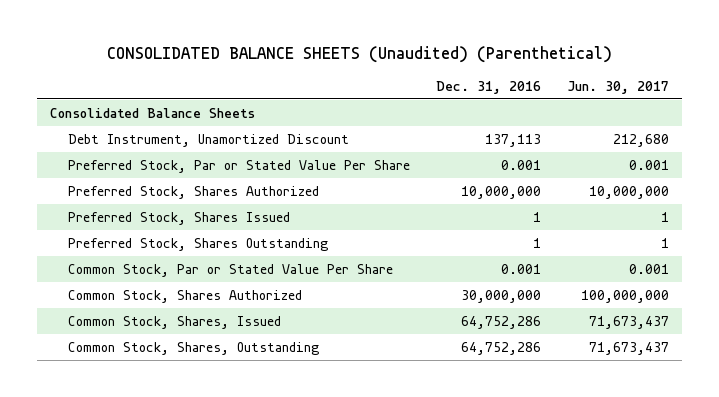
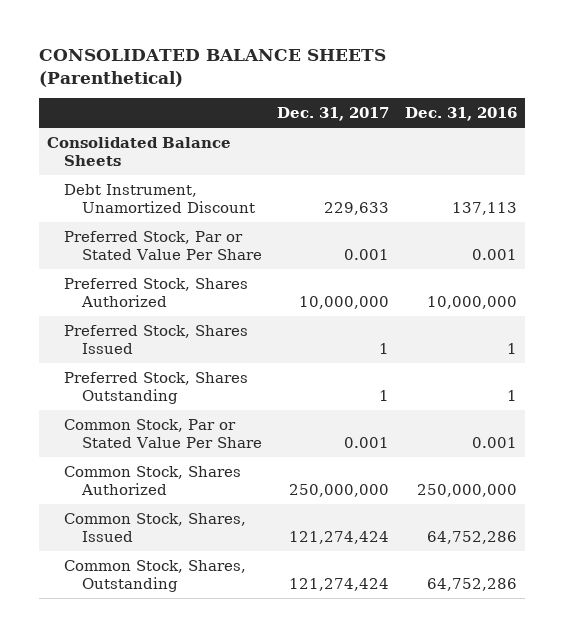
- CONSOLIDATED BALANCE SHEETS (Unaudited) (Parenthetical)
+ CONSOLIDATED BALANCE SHEETS (Parenthetical)
- | Dec. 31, 2016 | Jun. 30, 2017
+ | Dec. 31, 2017 | Dec. 31, 2016
- Common Stock, Shares Authorized | 30,000,000 | 100,000,000
+ Common Stock, Shares Authorized | 250,000,000 | 250,000,000

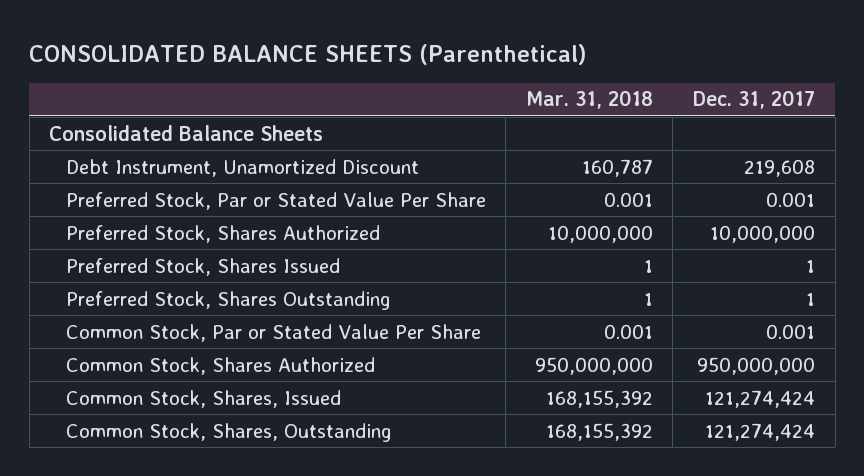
- | Dec. 31, 2017 | Dec. 31, 2016
+ | Mar. 31, 2018 | Dec. 31, 2017
- Debt Instrument, Unamortized Discount | 229,633 | 137,113
+ Debt Instrument, Unamortized Discount | 160,787 | 219,608
- Common Stock, Shares Authorized | 250,000,000 | 250,000,000
+ Common Stock, Shares Authorized | 950,000,000 | 950,000,000

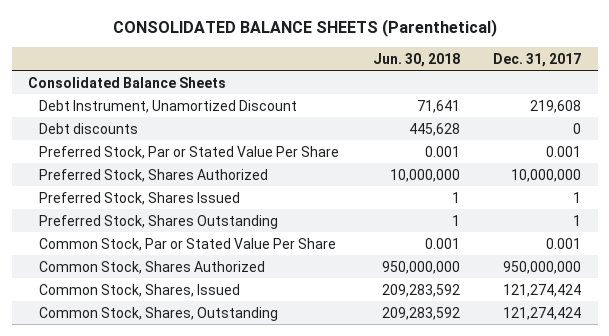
- | Mar. 31, 2018 | Dec. 31, 2017
+ | Jun. 30, 2018 | Dec. 31, 2017
+ Debt discounts | 445,628 | 0

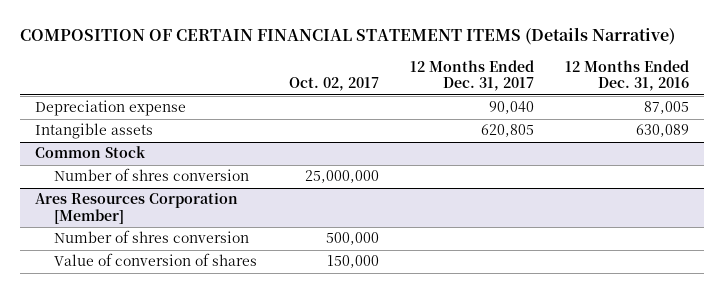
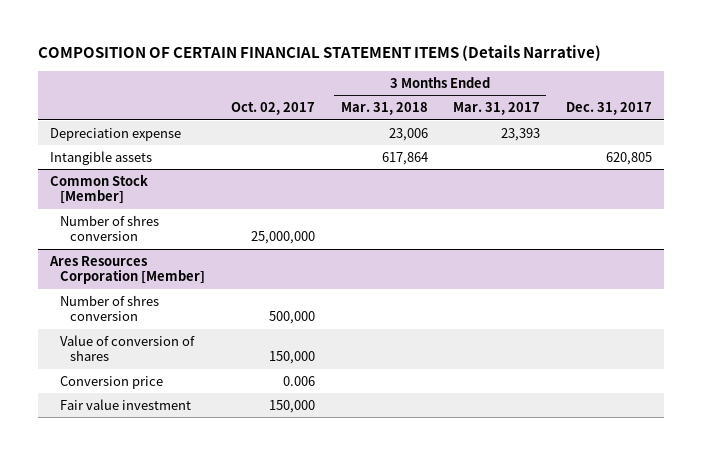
- | Oct. 02, 2017 | 12 Months Ended Dec. 31, 2017 | 12 Months Ended Dec. 31, 2016
+ | Oct. 02, 2017 | 3 Months Ended Mar. 31, 2018 | 3 Months Ended Mar. 31, 2017 | Dec. 31, 2017
- Common Stock
+ Common Stock [Member]
@ Ares Resources Corporation [Member]
+ Conversion price | 0.006 | | |
+ Fair value investment | 150,000 | | |

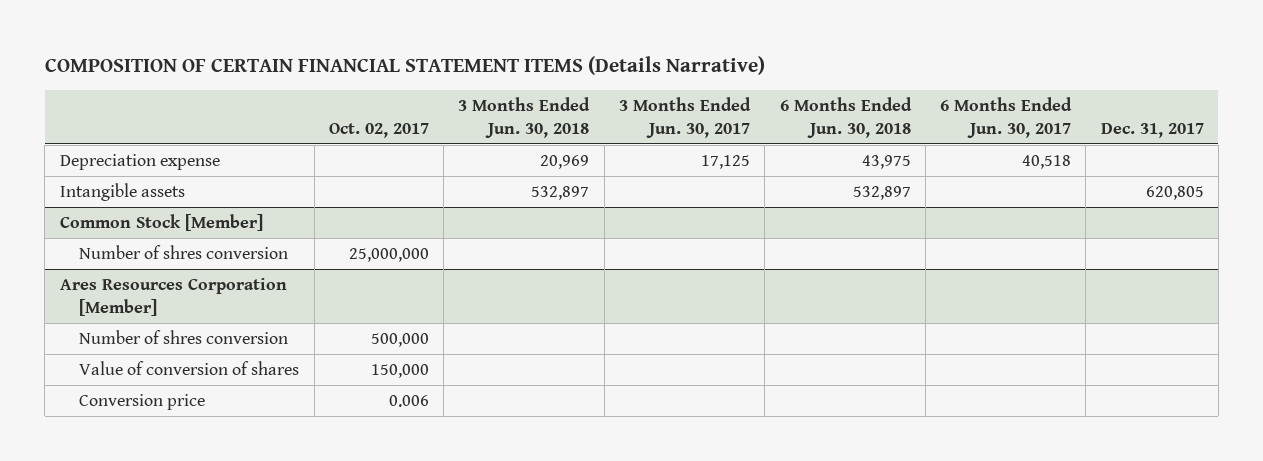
- | Oct. 02, 2017 | 3 Months Ended Mar. 31, 2018 | 3 Months Ended Mar. 31, 2017 | Dec. 31, 2017
+ | Oct. 02, 2017 | 3 Months Ended Jun. 30, 2018 | 3 Months Ended Jun. 30, 2017 | 6 Months Ended Jun. 30, 2018 | 6 Months Ended Jun. 30, 2017 | Dec. 31, 2017
@ Ares Resources Corporation [Member]
- Fair value investment | 150,000 | | |

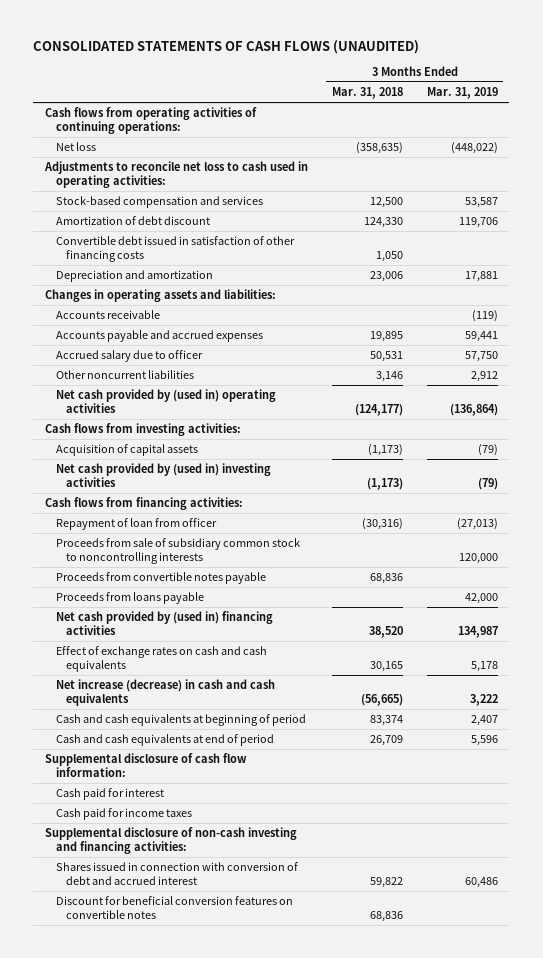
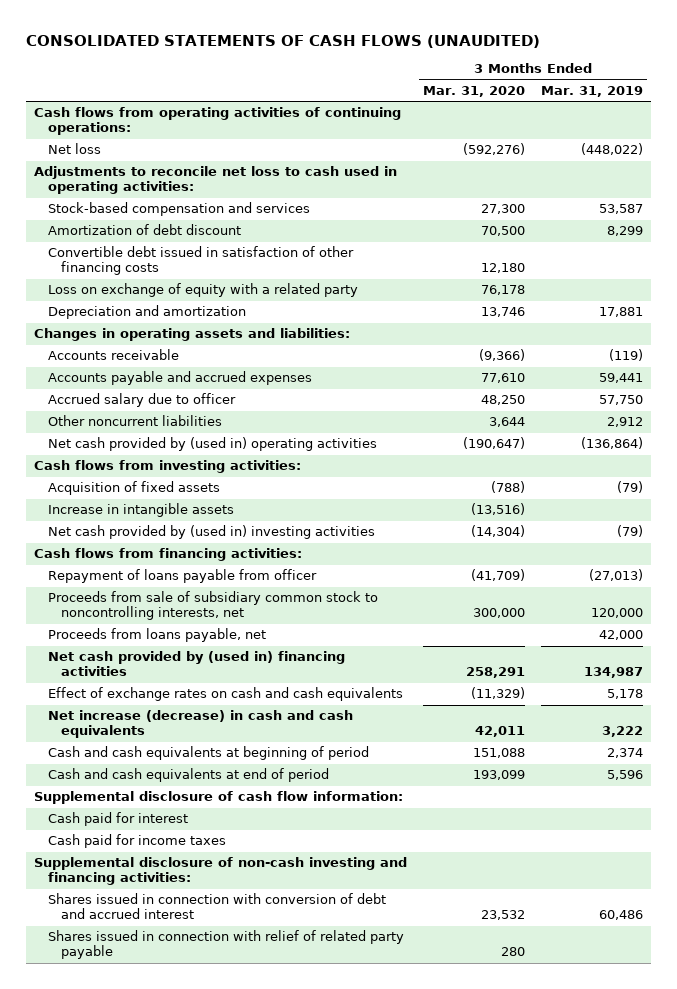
- | 3 Months Ended Mar. 31, 2018 | 3 Months Ended Mar. 31, 2019
+ | 3 Months Ended Mar. 31, 2020 | 3 Months Ended Mar. 31, 2019
- Amortization of debt discount | 124,330 | 119,706
+ Amortization of debt discount | 70,500 | 8,299
+ Loss on exchange of equity with a related party | 76,178 |
- Acquisition of capital assets | (1,173) | (79)
+ Acquisition of fixed assets | (788) | (79)
+ Increase in intangible assets | (13,516) |
- Repayment of loan from officer | (30,316) | (27,013)
- Proceeds from sale of subsidiary common stock to noncontrolling interests | | 120,000
- Proceeds from convertible notes payable | 68,836 |
- Proceeds from loans payable | | 42,000
+ Repayment of loans payable from officer | (41,709) | (27,013)
+ Proceeds from sale of subsidiary common stock to noncontrolling interests, net | 300,000 | 120,000
+ Proceeds from loans payable, net | | 42,000
- Cash and cash equivalents at beginning of period | 83,374 | 2,407
+ Cash and cash equivalents at beginning of period | 151,088 | 2,374
- Discount for beneficial conversion features on convertible notes | 68,836 |
+ Shares issued in connection with relief of related party payable | 280 |

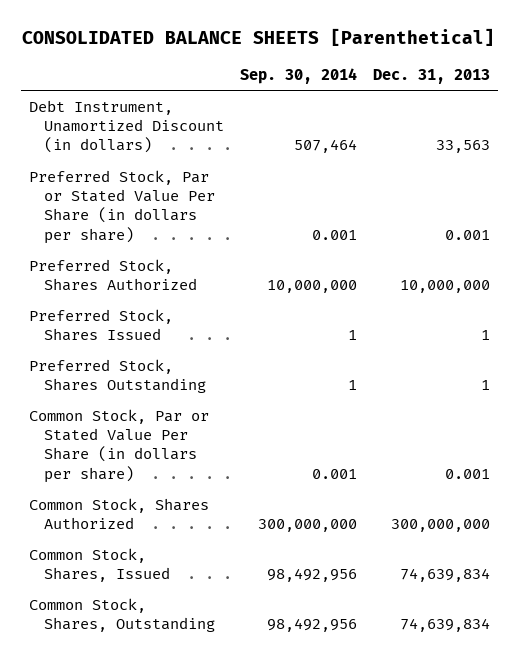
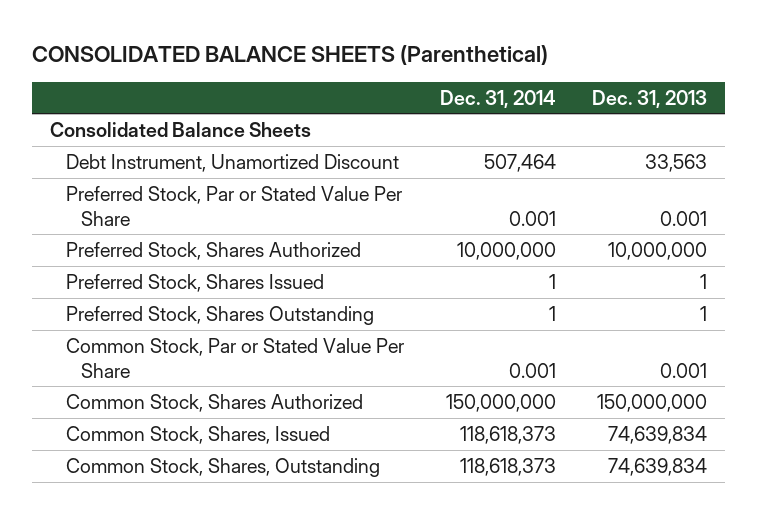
- CONSOLIDATED BALANCE SHEETS [Parenthetical]
+ CONSOLIDATED BALANCE SHEETS (Parenthetical)
- | Sep. 30, 2014 | Dec. 31, 2013
+ | Dec. 31, 2014 | Dec. 31, 2013
- Debt Instrument, Unamortized Discount (in dollars) | 507,464 | 33,563
- Preferred Stock, Par or Stated Value Per Share (in dollars per share) | 0.001 | 0.001
+ Consolidated Balance Sheets
+ Debt Instrument, Unamortized Discount | 507,464 | 33,563
+ Preferred Stock, Par or Stated Value Per Share | 0.001 | 0.001
- Common Stock, Par or Stated Value Per Share (in dollars per share) | 0.001 | 0.001
- Common Stock, Shares Authorized | 300,000,000 | 300,000,000
+ Common Stock, Par or Stated Value Per Share | 0.001 | 0.001
+ Common Stock, Shares Authorized | 150,000,000 | 150,000,000

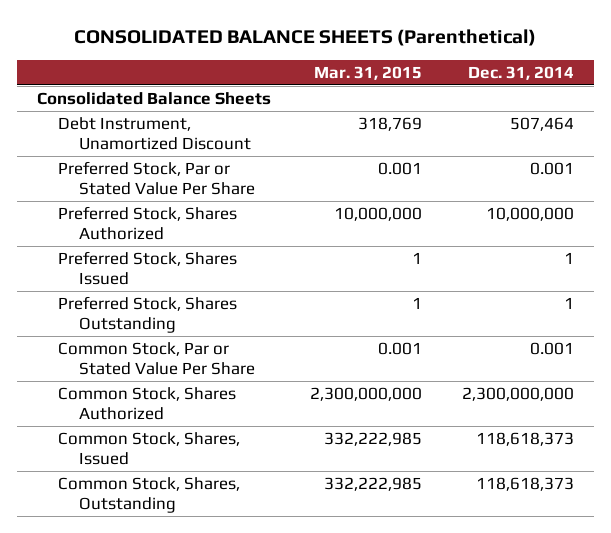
- | Dec. 31, 2014 | Dec. 31, 2013
+ | Mar. 31, 2015 | Dec. 31, 2014
- Common Stock, Shares Authorized | 150,000,000 | 150,000,000
+ Common Stock, Shares Authorized | 2,300,000,000 | 2,300,000,000

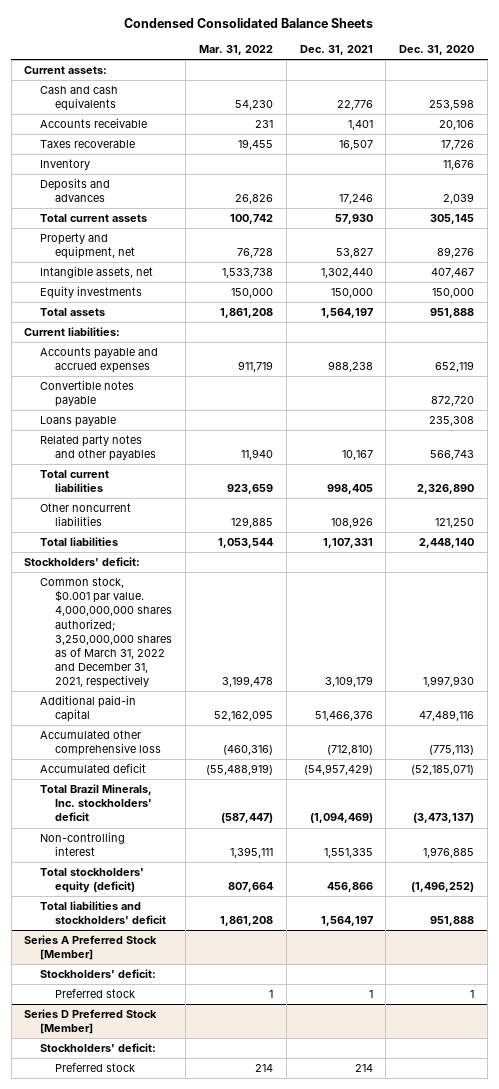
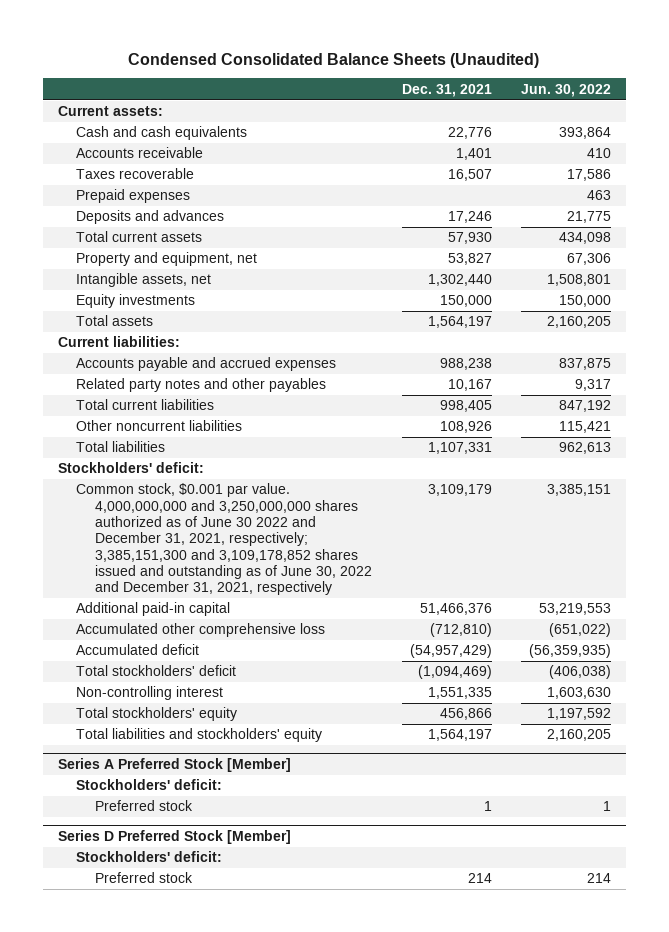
- Condensed Consolidated Balance Sheets
+ Condensed Consolidated Balance Sheets (Unaudited)
- | Mar. 31, 2022 | Dec. 31, 2021 | Dec. 31, 2020
+ | Dec. 31, 2021 | Jun. 30, 2022
- Inventory | | | 11,676
+ Prepaid expenses | | 463
- Convertible notes payable | | | 872,720
- Loans payable | | | 235,308
- Common stock, $0.001 par value. 4,000,000,000 shares authorized; 3,250,000,000 shares as of March 31, 2022 and December 31, 2021, respectively | 3,199,478 | 3,109,179 | 1,997,930
+ Common stock, $0.001 par value. 4,000,000,000 and 3,250,000,000 shares authorized as of June 30 2022 and December 31, 2021, respectively; 3,385,151,300 and 3,109,178,852 shares issued and outstanding as of June 30, 2022 and December 31, 2021, respectively | 3,109,179 | 3,385,151
- Total Brazil Minerals, Inc. stockholders' deficit | (587,447) | (1,094,469) | (3,473,137)
+ Total stockholders' deficit | (1,094,469) | (406,038)
- Total stockholders' equity (deficit) | 807,664 | 456,866 | (1,496,252)
- Total liabilities and stockholders' deficit | 1,861,208 | 1,564,197 | 951,888
+ Total stockholders' equity | 456,866 | 1,197,592
+ Total liabilities and stockholders' equity | 1,564,197 | 2,160,205

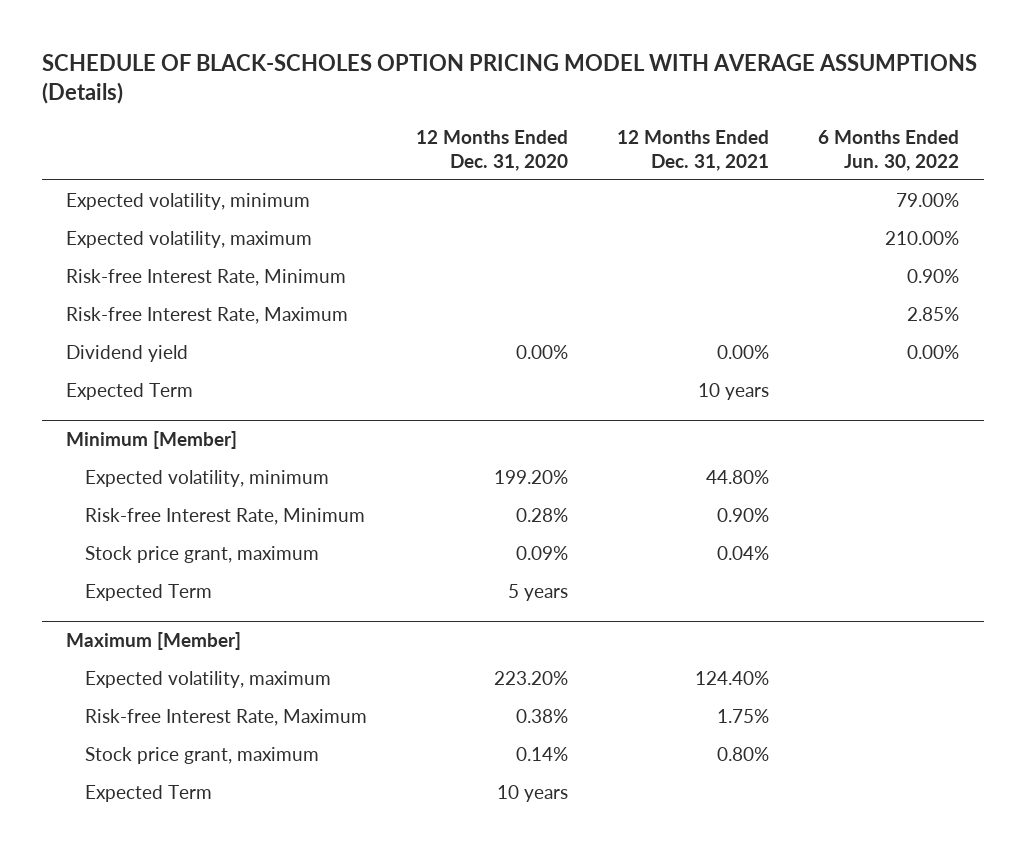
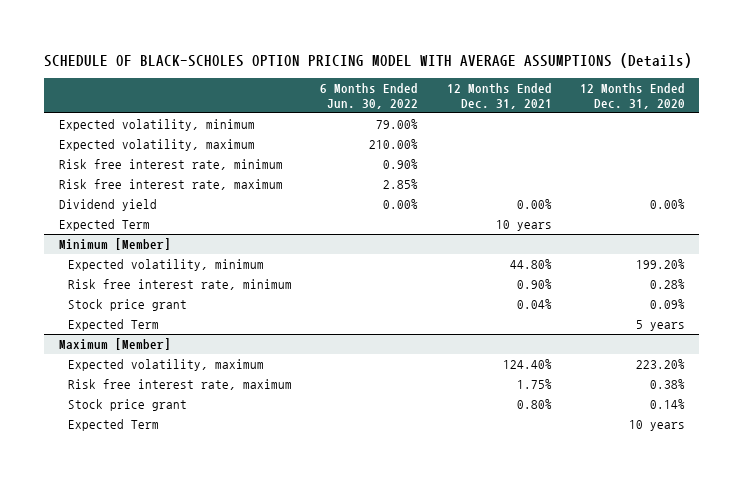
- | 12 Months Ended Dec. 31, 2020 | 12 Months Ended Dec. 31, 2021 | 6 Months Ended Jun. 30, 2022
+ | 6 Months Ended Jun. 30, 2022 | 12 Months Ended Dec. 31, 2021 | 12 Months Ended Dec. 31, 2020
- Risk-free Interest Rate, Minimum | | | 0.90%
- Risk-free Interest Rate, Maximum | | | 2.85%
+ Risk free interest rate, minimum | 0.90% | |
+ Risk free interest rate, maximum | 2.85% | |
@ Minimum [Member]
- Risk-free Interest Rate, Minimum | 0.28% | 0.90% |
- Stock price grant, maximum | 0.09% | 0.04% |
+ Risk free interest rate, minimum | | 0.90% | 0.28%
+ Stock price grant | | 0.04% | 0.09%
@ Maximum [Member]
- Risk-free Interest Rate, Maximum | 0.38% | 1.75% |
- Stock price grant, maximum | 0.14% | 0.80% |
+ Risk free interest rate, maximum | | 1.75% | 0.38%
+ Stock price grant | | 0.80% | 0.14%

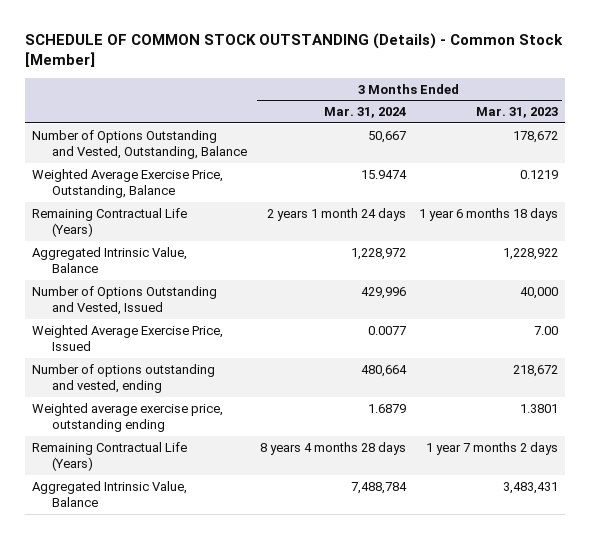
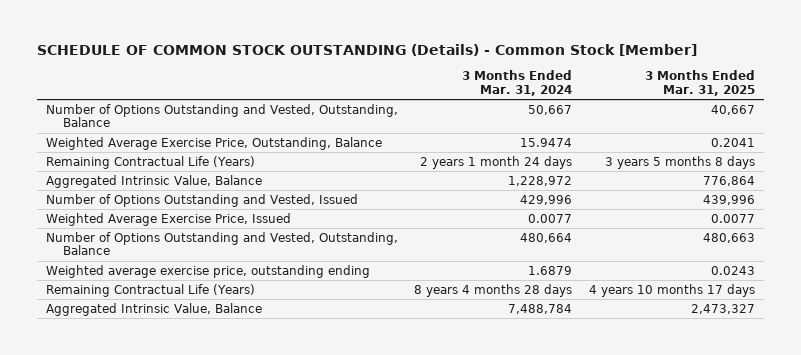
- | 3 Months Ended Mar. 31, 2024 | 3 Months Ended Mar. 31, 2023
+ | 3 Months Ended Mar. 31, 2024 | 3 Months Ended Mar. 31, 2025
- Number of options outstanding and vested, ending | 480,664 | 218,672
+ Number of Options Outstanding and Vested, Outstanding, Balance | 480,664 | 480,663

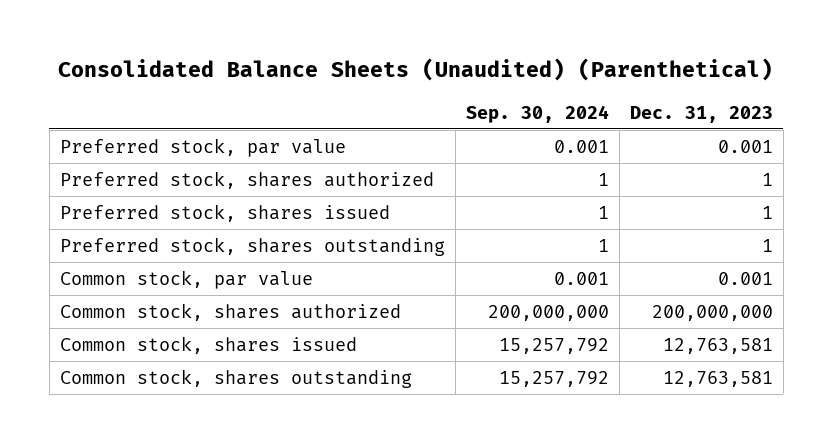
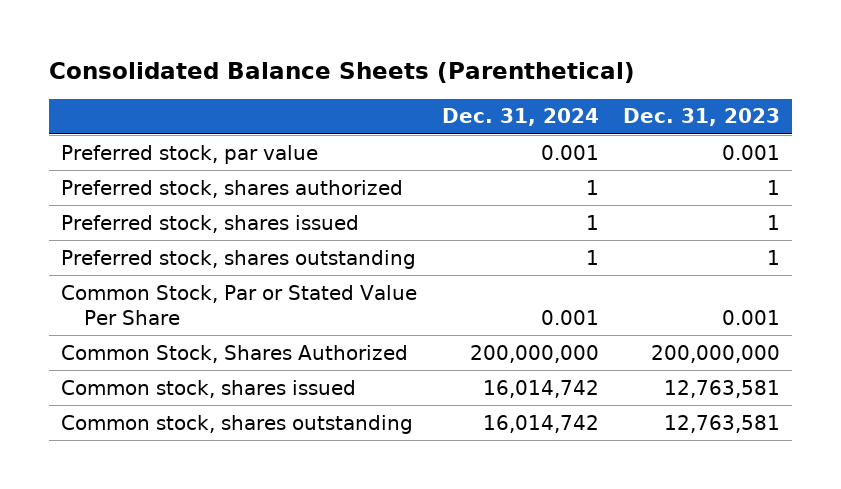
- Consolidated Balance Sheets (Unaudited) (Parenthetical)
+ Consolidated Balance Sheets (Parenthetical)
- | Sep. 30, 2024 | Dec. 31, 2023
+ | Dec. 31, 2024 | Dec. 31, 2023
- Common stock, par value | 0.001 | 0.001
- Common stock, shares authorized | 200,000,000 | 200,000,000
+ Common Stock, Par or Stated Value Per Share | 0.001 | 0.001
+ Common Stock, Shares Authorized | 200,000,000 | 200,000,000

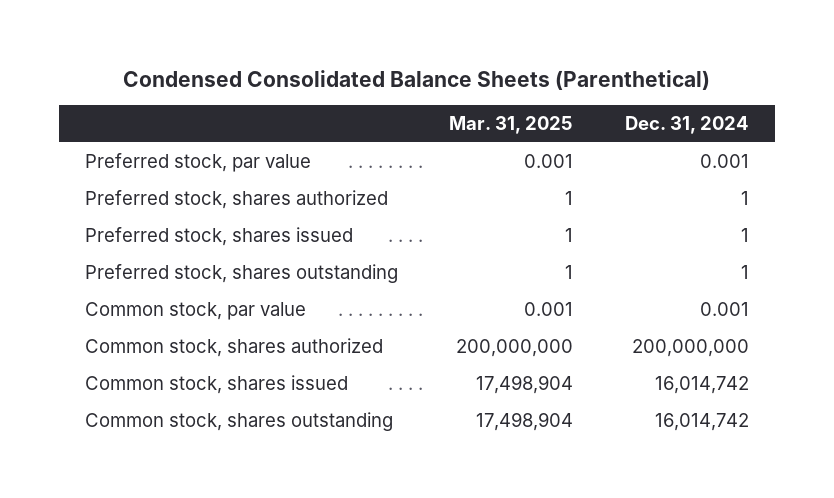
- Consolidated Balance Sheets (Parenthetical)
+ Condensed Consolidated Balance Sheets (Parenthetical)
- | Dec. 31, 2024 | Dec. 31, 2023
+ | Mar. 31, 2025 | Dec. 31, 2024
- Common Stock, Par or Stated Value Per Share | 0.001 | 0.001
- Common Stock, Shares Authorized | 200,000,000 | 200,000,000
+ Common stock, par value | 0.001 | 0.001
+ Common stock, shares authorized | 200,000,000 | 200,000,000

